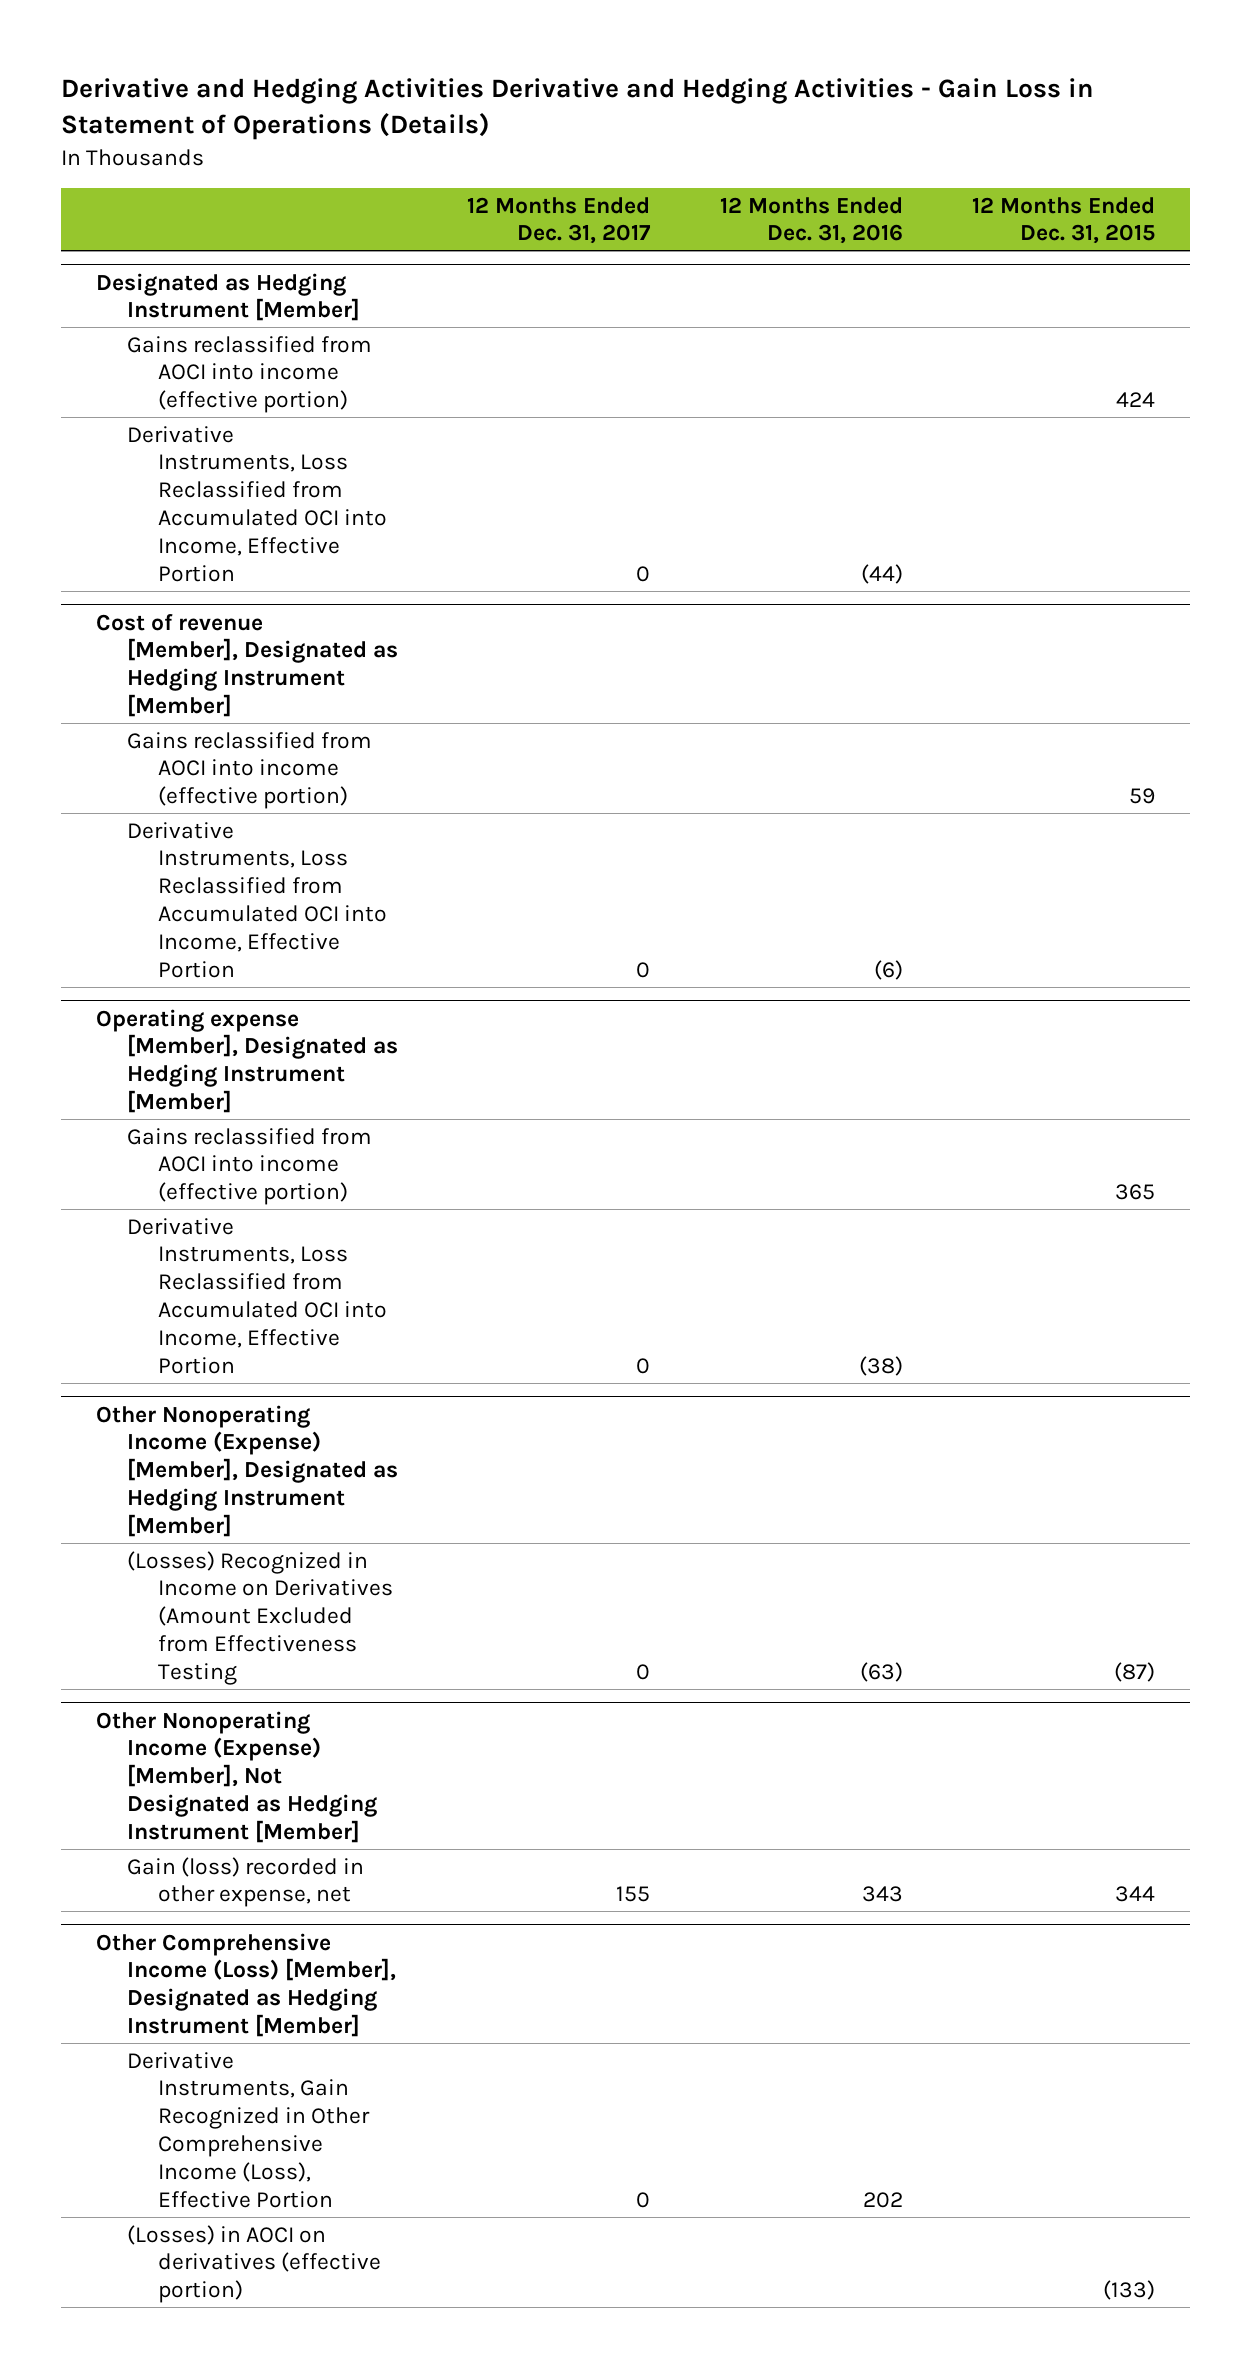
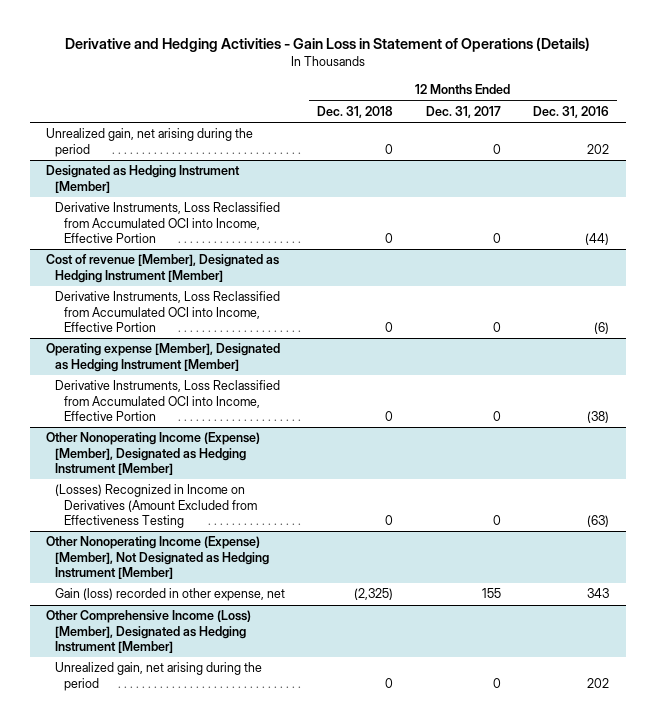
- Derivative and Hedging Activities Derivative and Hedging Activities - Gain Loss in Statement of Operations (Details)
+ Derivative and Hedging Activities - Gain Loss in Statement of Operations (Details)
- | 12 Months Ended Dec. 31, 2017 | 12 Months Ended Dec. 31, 2016 | 12 Months Ended Dec. 31, 2015
+ | 12 Months Ended Dec. 31, 2018 | 12 Months Ended Dec. 31, 2017 | 12 Months Ended Dec. 31, 2016
+ Unrealized gain, net arising during the period | 0 | 0 | 202
@ Designated as Hedging Instrument [Member]
- Gains reclassified from AOCI into income (effective portion) | | | 424
@ Cost of revenue [Member], Designated as Hedging Instrument [Member]
- Gains reclassified from AOCI into income (effective portion) | | | 59
@ Operating expense [Member], Designated as Hedging Instrument [Member]
- Gains reclassified from AOCI into income (effective portion) | | | 365
@ Other Comprehensive Income (Loss) [Member], Designated as Hedging Instrument [Member]
- Derivative Instruments, Gain Recognized in Other Comprehensive Income (Loss), Effective Portion | 0 | 202 |
- (Losses) in AOCI on derivatives (effective portion) | | | (133)
+ Unrealized gain, net arising during the period | 0 | 0 | 202

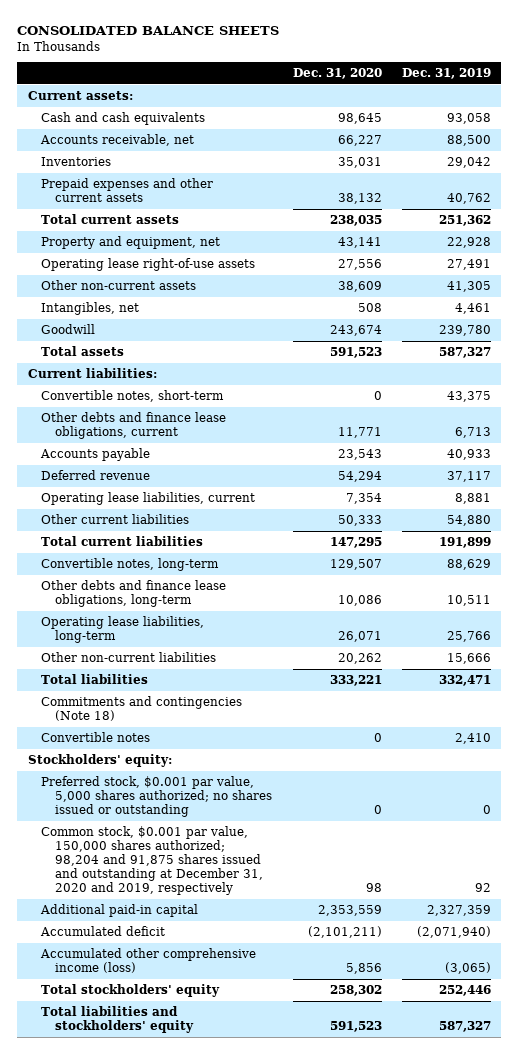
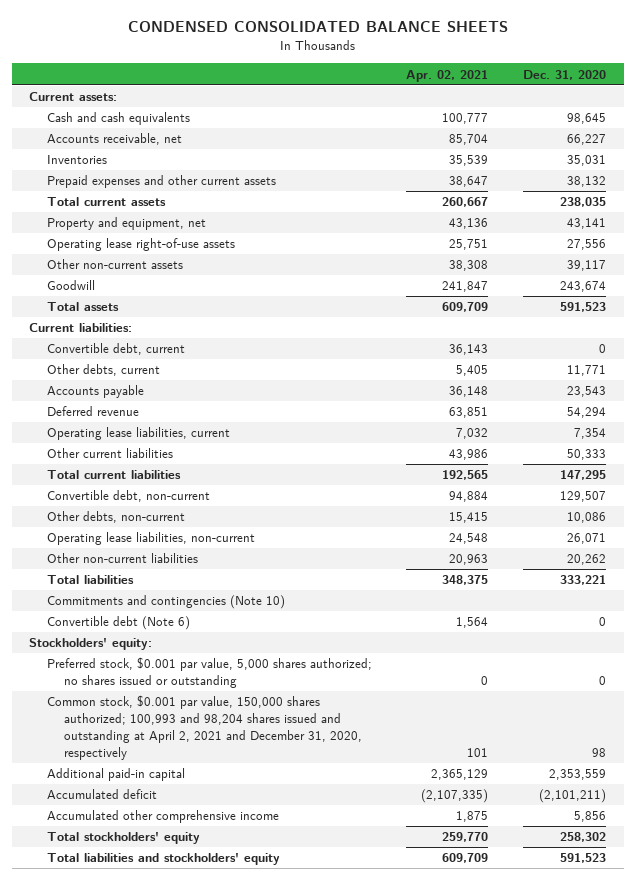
- CONSOLIDATED BALANCE SHEETS
+ CONDENSED CONSOLIDATED BALANCE SHEETS
- | Dec. 31, 2020 | Dec. 31, 2019
+ | Apr. 02, 2021 | Dec. 31, 2020
- Other non-current assets | 38,609 | 41,305
- Intangibles, net | 508 | 4,461
+ Other non-current assets | 38,308 | 39,117
- Convertible notes, short-term | 0 | 43,375
- Other debts and finance lease obligations, current | 11,771 | 6,713
+ Convertible debt, current | 36,143 | 0
+ Other debts, current | 5,405 | 11,771
- Convertible notes, long-term | 129,507 | 88,629
- Other debts and finance lease obligations, long-term | 10,086 | 10,511
- Operating lease liabilities, long-term | 26,071 | 25,766
+ Convertible debt, non-current | 94,884 | 129,507
+ Other debts, non-current | 15,415 | 10,086
+ Operating lease liabilities, non-current | 24,548 | 26,071
- Commitments and contingencies (Note 18)
- Convertible notes | 0 | 2,410
+ Commitments and contingencies (Note 10)
+ Convertible debt (Note 6) | 1,564 | 0
- Common stock, $0.001 par value, 150,000 shares authorized; 98,204 and 91,875 shares issued and outstanding at December 31, 2020 and 2019, respectively | 98 | 92
+ Common stock, $0.001 par value, 150,000 shares authorized; 100,993 and 98,204 shares issued and outstanding at April 2, 2021 and December 31, 2020, respectively | 101 | 98
- Accumulated other comprehensive income (loss) | 5,856 | (3,065)
+ Accumulated other comprehensive income | 1,875 | 5,856

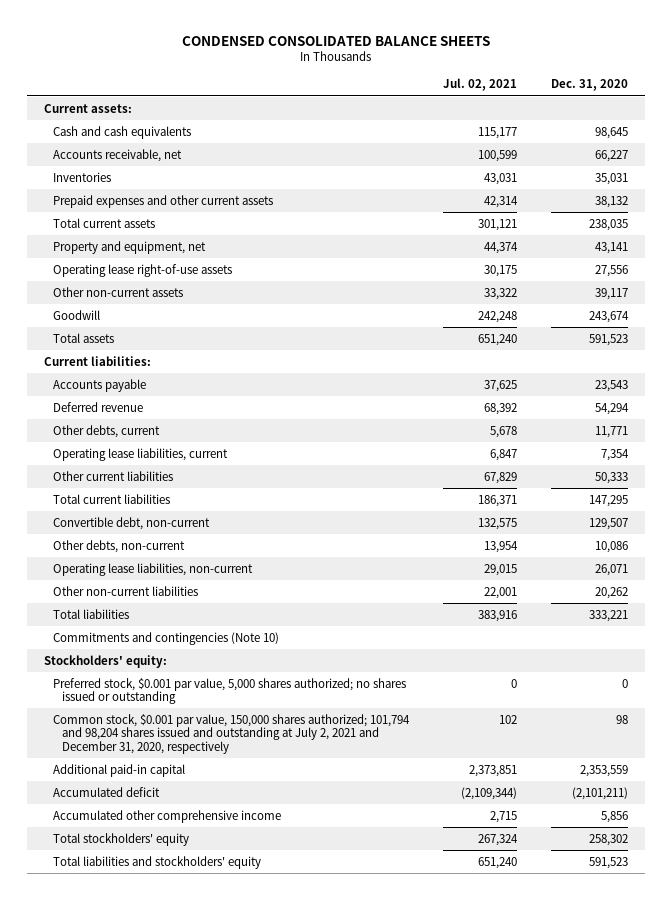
- | Apr. 02, 2021 | Dec. 31, 2020
+ | Jul. 02, 2021 | Dec. 31, 2020
- Convertible debt, current | 36,143 | 0
moved down: Other debts, current | 5,678 | 11,771
- Convertible debt (Note 6) | 1,564 | 0
- Common stock, $0.001 par value, 150,000 shares authorized; 100,993 and 98,204 shares issued and outstanding at April 2, 2021 and December 31, 2020, respectively | 101 | 98
+ Common stock, $0.001 par value, 150,000 shares authorized; 101,794 and 98,204 shares issued and outstanding at July 2, 2021 and December 31, 2020, respectively | 102 | 98

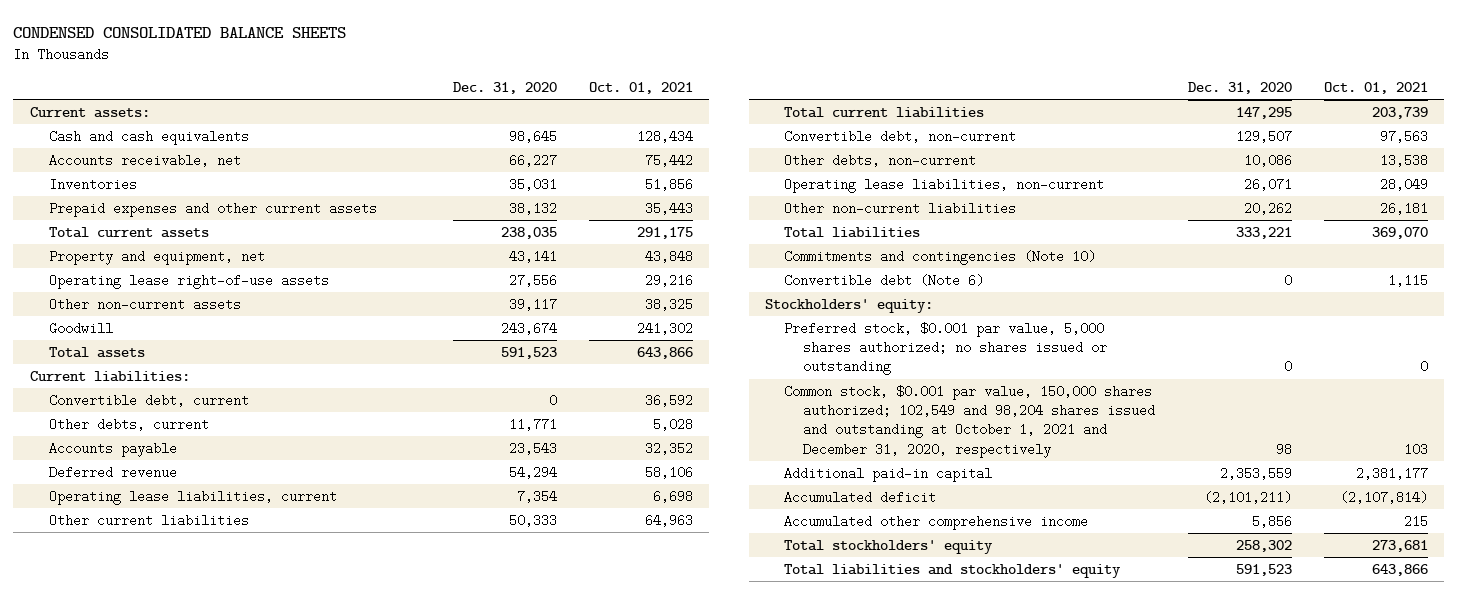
- | Jul. 02, 2021 | Dec. 31, 2020
+ | Dec. 31, 2020 | Oct. 01, 2021
+ Convertible debt, current | 0 | 36,592
moved up: Other debts, current | 11,771 | 5,028
+ Convertible debt (Note 6) | 0 | 1,115
- Common stock, $0.001 par value, 150,000 shares authorized; 101,794 and 98,204 shares issued and outstanding at July 2, 2021 and December 31, 2020, respectively | 102 | 98
+ Common stock, $0.001 par value, 150,000 shares authorized; 102,549 and 98,204 shares issued and outstanding at October 1, 2021 and December 31, 2020, respectively | 98 | 103

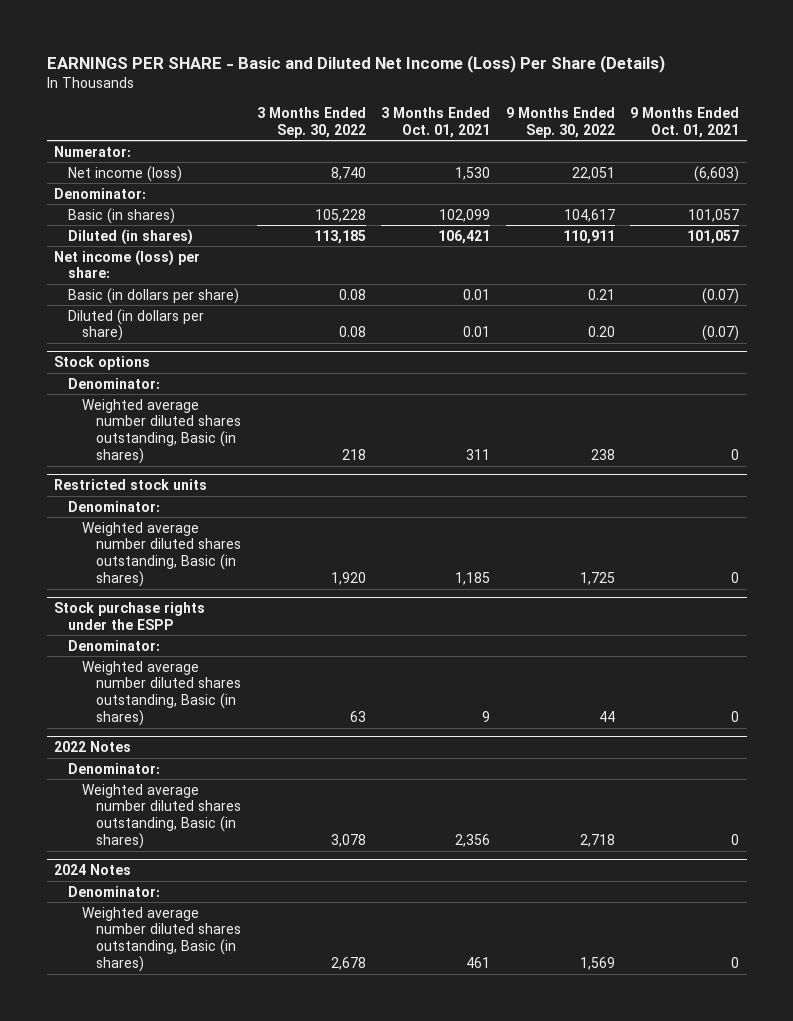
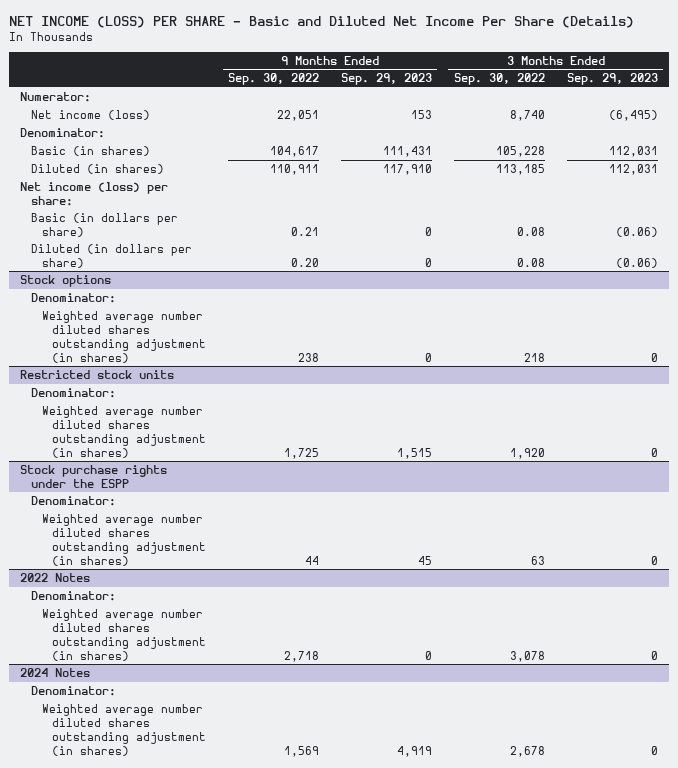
- EARNINGS PER SHARE - Basic and Diluted Net Income (Loss) Per Share (Details)
+ NET INCOME (LOSS) PER SHARE - Basic and Diluted Net Income Per Share (Details)
- | 3 Months Ended Sep. 30, 2022 | 3 Months Ended Oct. 01, 2021 | 9 Months Ended Sep. 30, 2022 | 9 Months Ended Oct. 01, 2021
+ | 9 Months Ended Sep. 30, 2022 | 9 Months Ended Sep. 29, 2023 | 3 Months Ended Sep. 30, 2022 | 3 Months Ended Sep. 29, 2023
@ Stock options
- Weighted average number diluted shares outstanding, Basic (in shares) | 218 | 311 | 238 | 0
+ Weighted average number diluted shares outstanding adjustment (in shares) | 238 | 0 | 218 | 0
@ Restricted stock units
- Weighted average number diluted shares outstanding, Basic (in shares) | 1,920 | 1,185 | 1,725 | 0
+ Weighted average number diluted shares outstanding adjustment (in shares) | 1,725 | 1,515 | 1,920 | 0
@ Stock purchase rights under the ESPP
- Weighted average number diluted shares outstanding, Basic (in shares) | 63 | 9 | 44 | 0
+ Weighted average number diluted shares outstanding adjustment (in shares) | 44 | 45 | 63 | 0
@ 2022 Notes
- Weighted average number diluted shares outstanding, Basic (in shares) | 3,078 | 2,356 | 2,718 | 0
+ Weighted average number diluted shares outstanding adjustment (in shares) | 2,718 | 0 | 3,078 | 0
@ 2024 Notes
- Weighted average number diluted shares outstanding, Basic (in shares) | 2,678 | 461 | 1,569 | 0
+ Weighted average number diluted shares outstanding adjustment (in shares) | 1,569 | 4,919 | 2,678 | 0

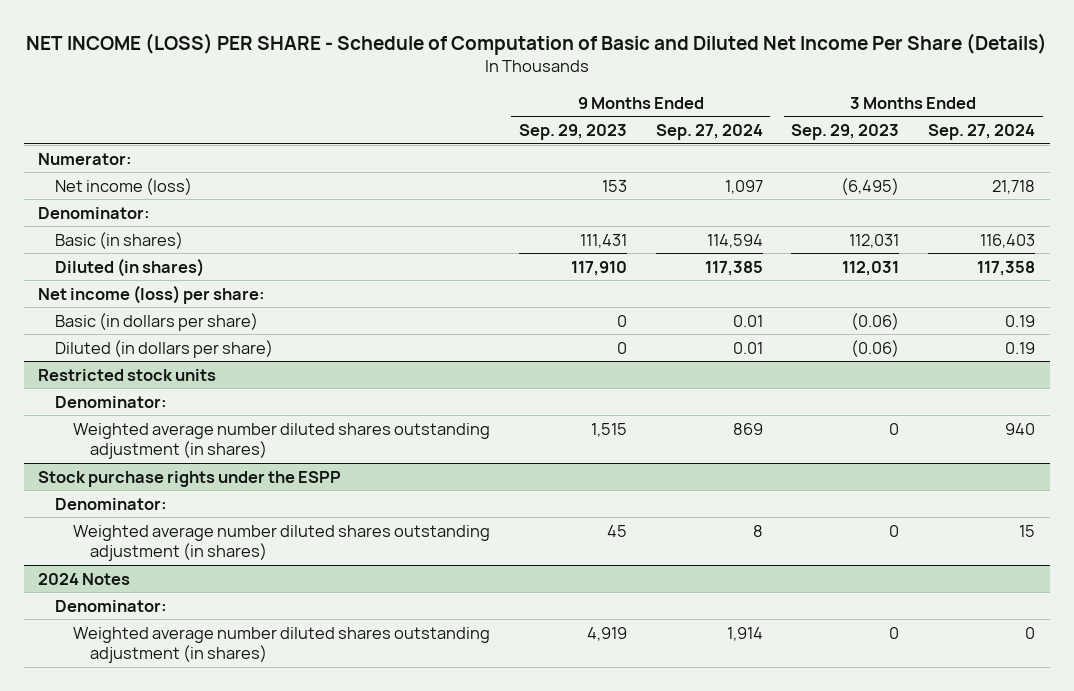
- NET INCOME (LOSS) PER SHARE - Basic and Diluted Net Income Per Share (Details)
+ NET INCOME (LOSS) PER SHARE - Schedule of Computation of Basic and Diluted Net Income Per Share (Details)
- | 9 Months Ended Sep. 30, 2022 | 9 Months Ended Sep. 29, 2023 | 3 Months Ended Sep. 30, 2022 | 3 Months Ended Sep. 29, 2023
+ | 9 Months Ended Sep. 29, 2023 | 9 Months Ended Sep. 27, 2024 | 3 Months Ended Sep. 29, 2023 | 3 Months Ended Sep. 27, 2024
- Stock options
- Denominator:
- Weighted average number diluted shares outstanding adjustment (in shares) | 238 | 0 | 218 | 0
- 2022 Notes
- Denominator:
- Weighted average number diluted shares outstanding adjustment (in shares) | 2,718 | 0 | 3,078 | 0

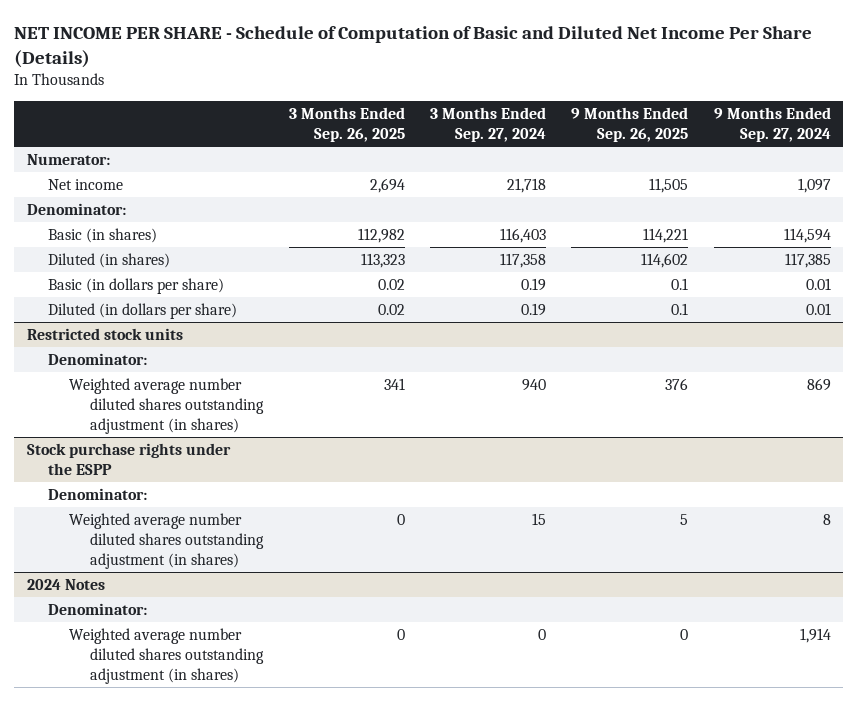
- NET INCOME (LOSS) PER SHARE - Schedule of Computation of Basic and Diluted Net Income Per Share (Details)
+ NET INCOME PER SHARE - Schedule of Computation of Basic and Diluted Net Income Per Share (Details)
- | 9 Months Ended Sep. 29, 2023 | 9 Months Ended Sep. 27, 2024 | 3 Months Ended Sep. 29, 2023 | 3 Months Ended Sep. 27, 2024
+ | 3 Months Ended Sep. 26, 2025 | 3 Months Ended Sep. 27, 2024 | 9 Months Ended Sep. 26, 2025 | 9 Months Ended Sep. 27, 2024
- Net income (loss) | 153 | 1,097 | (6,495) | 21,718
+ Net income | 2,694 | 21,718 | 11,505 | 1,097
- Net income (loss) per share:

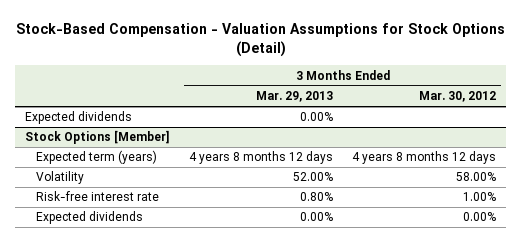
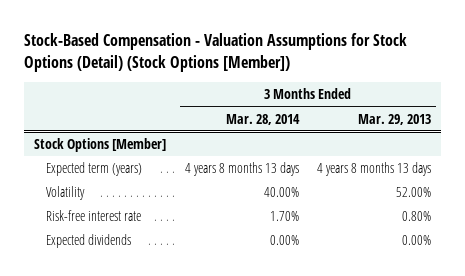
- Stock-Based Compensation - Valuation Assumptions for Stock Options (Detail)
+ Stock-Based Compensation - Valuation Assumptions for Stock Options (Detail) (Stock Options [Member])
- | 3 Months Ended Mar. 29, 2013 | 3 Months Ended Mar. 30, 2012
+ | 3 Months Ended Mar. 28, 2014 | 3 Months Ended Mar. 29, 2013
- Expected dividends | 0.00% |
@ Stock Options [Member]
- Expected term (years) | 4 years 8 months 12 days | 4 years 8 months 12 days
+ Expected term (years) | 4 years 8 months 13 days | 4 years 8 months 13 days

